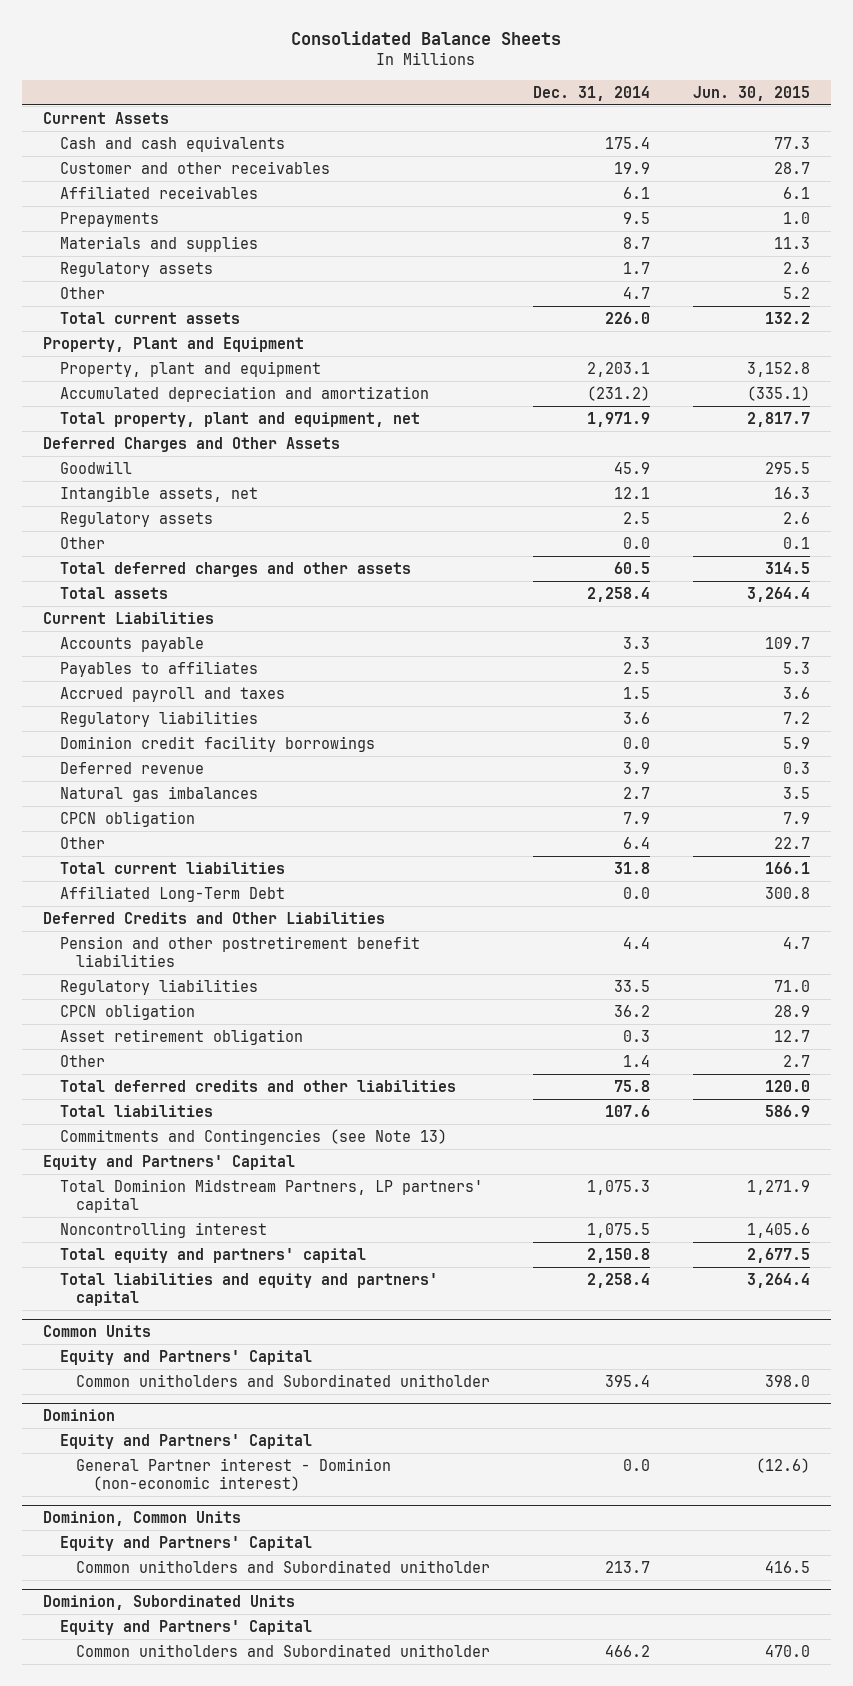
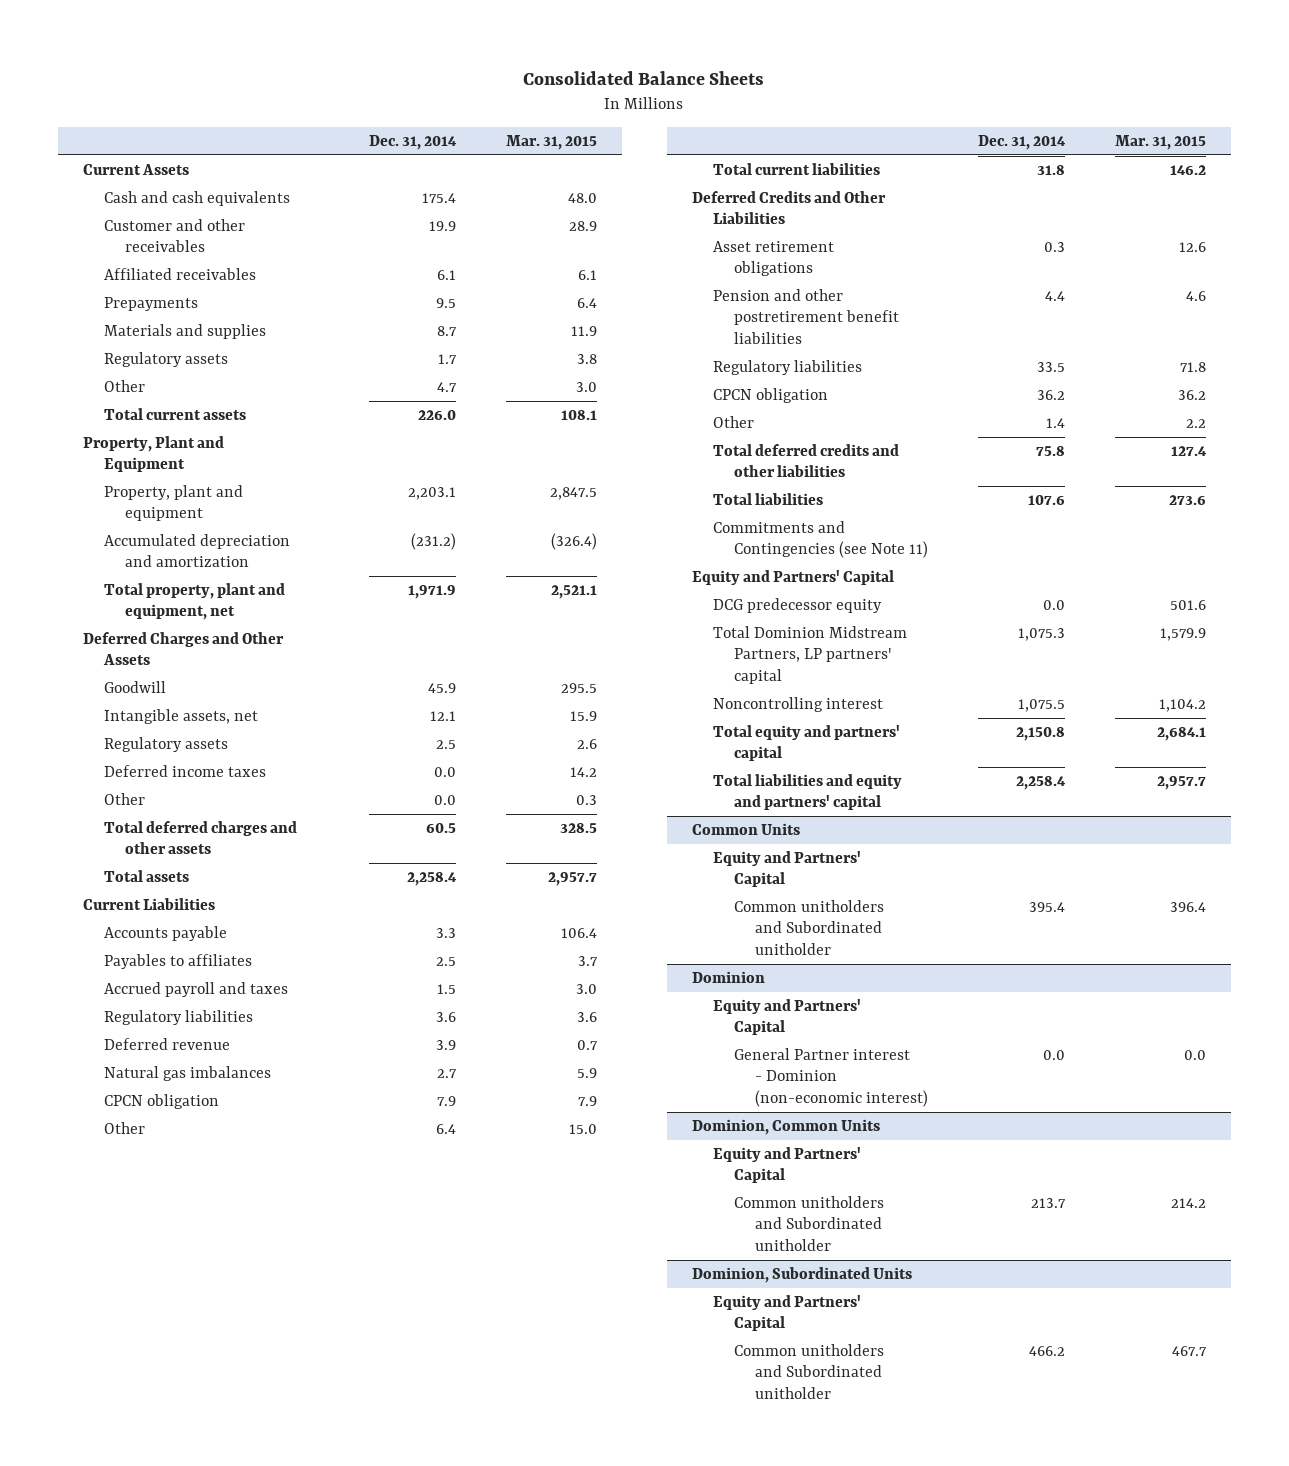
- | Dec. 31, 2014 | Jun. 30, 2015
+ | Dec. 31, 2014 | Mar. 31, 2015
+ Deferred income taxes | 0.0 | 14.2
- Dominion credit facility borrowings | 0.0 | 5.9
- Affiliated Long-Term Debt | 0.0 | 300.8
+ Asset retirement obligations | 0.3 | 12.6
- Asset retirement obligation | 0.3 | 12.7
- Commitments and Contingencies (see Note 13)
+ Commitments and Contingencies (see Note 11)
+ DCG predecessor equity | 0.0 | 501.6

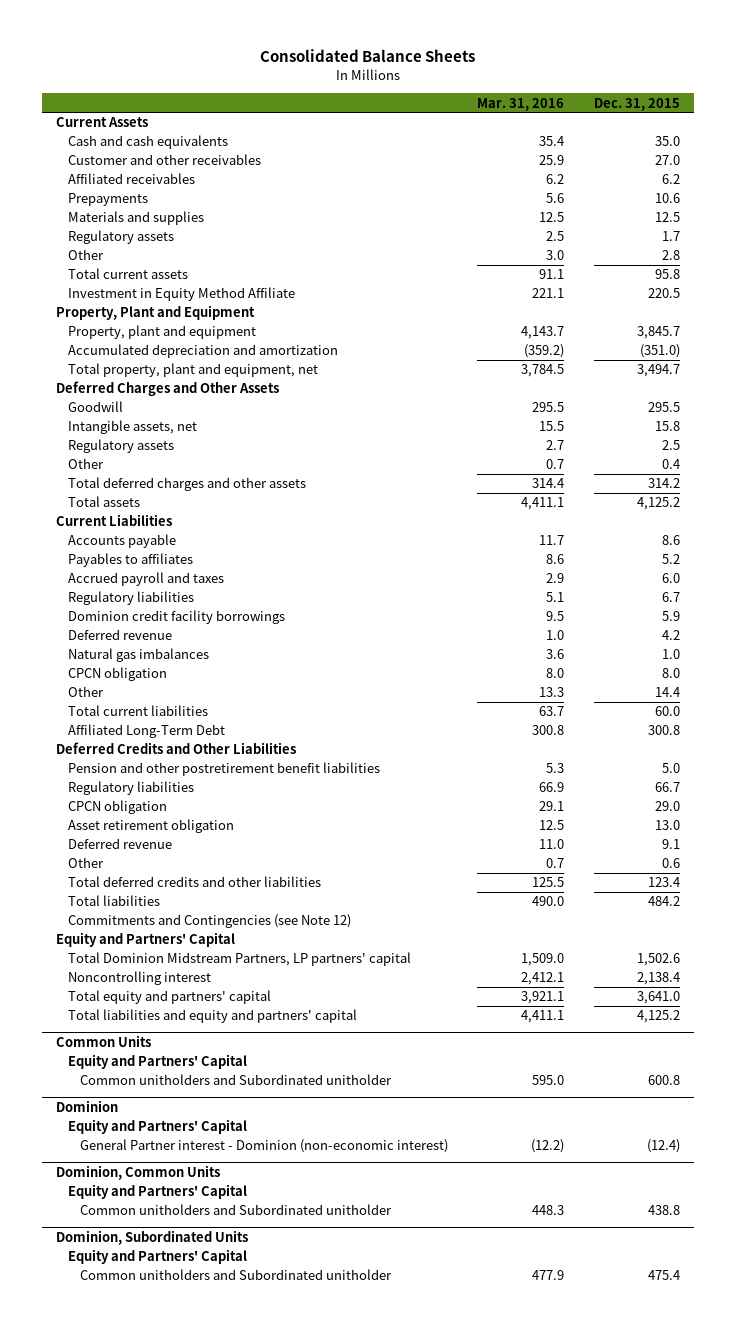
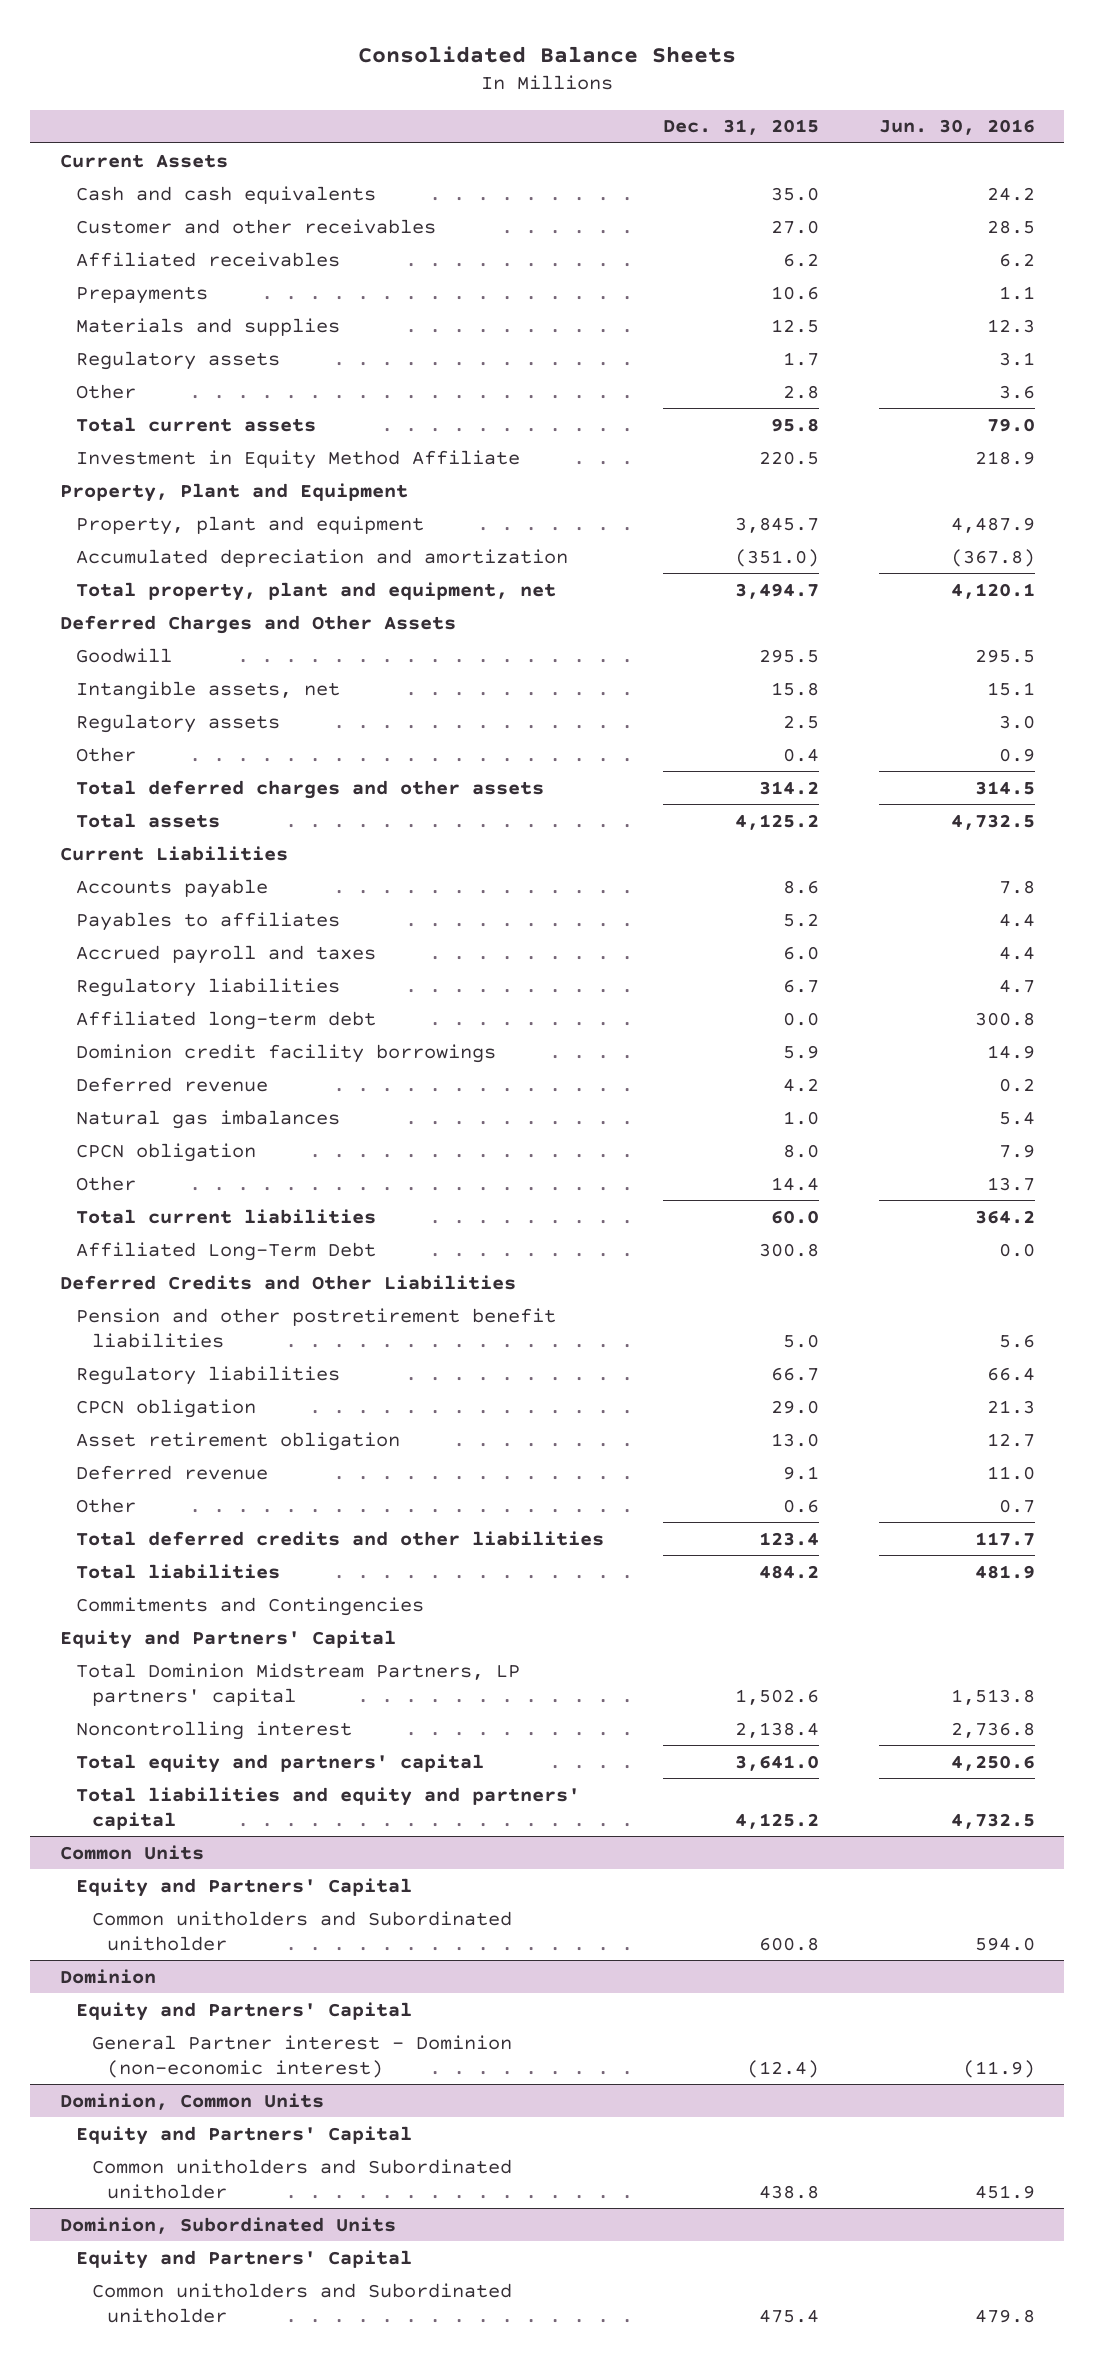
- | Mar. 31, 2016 | Dec. 31, 2015
+ | Dec. 31, 2015 | Jun. 30, 2016
+ Affiliated long-term debt | 0.0 | 300.8
- Commitments and Contingencies (see Note 12)
+ Commitments and Contingencies

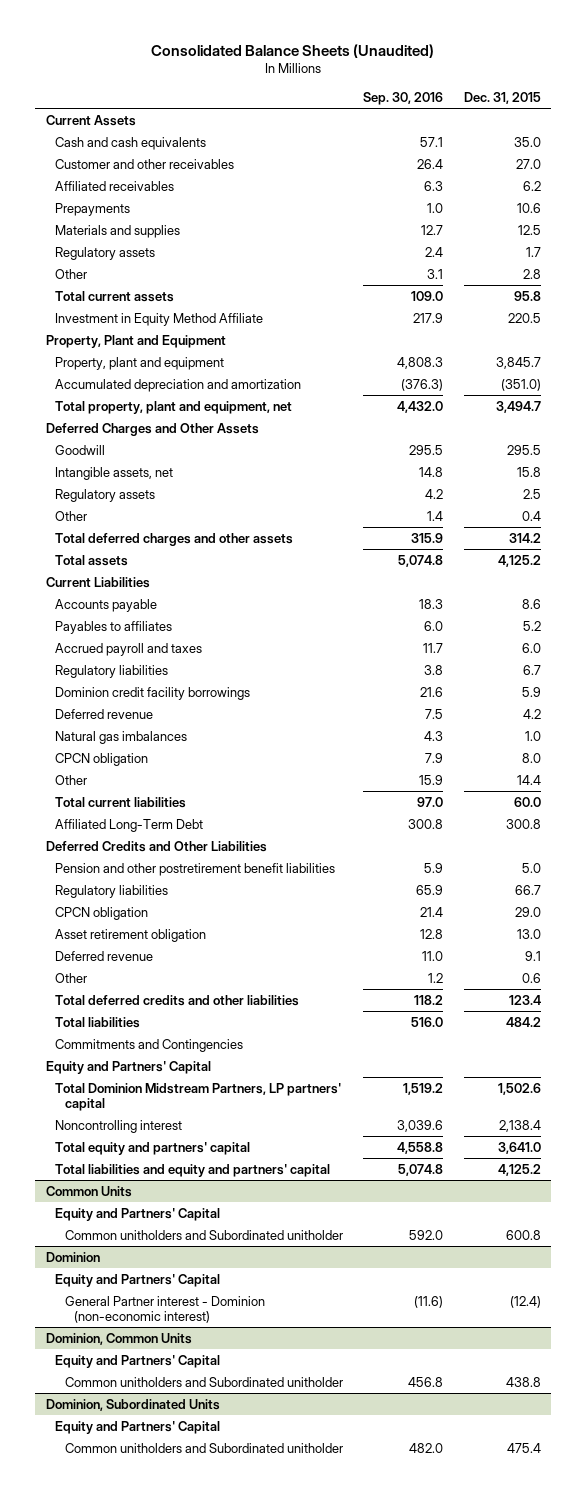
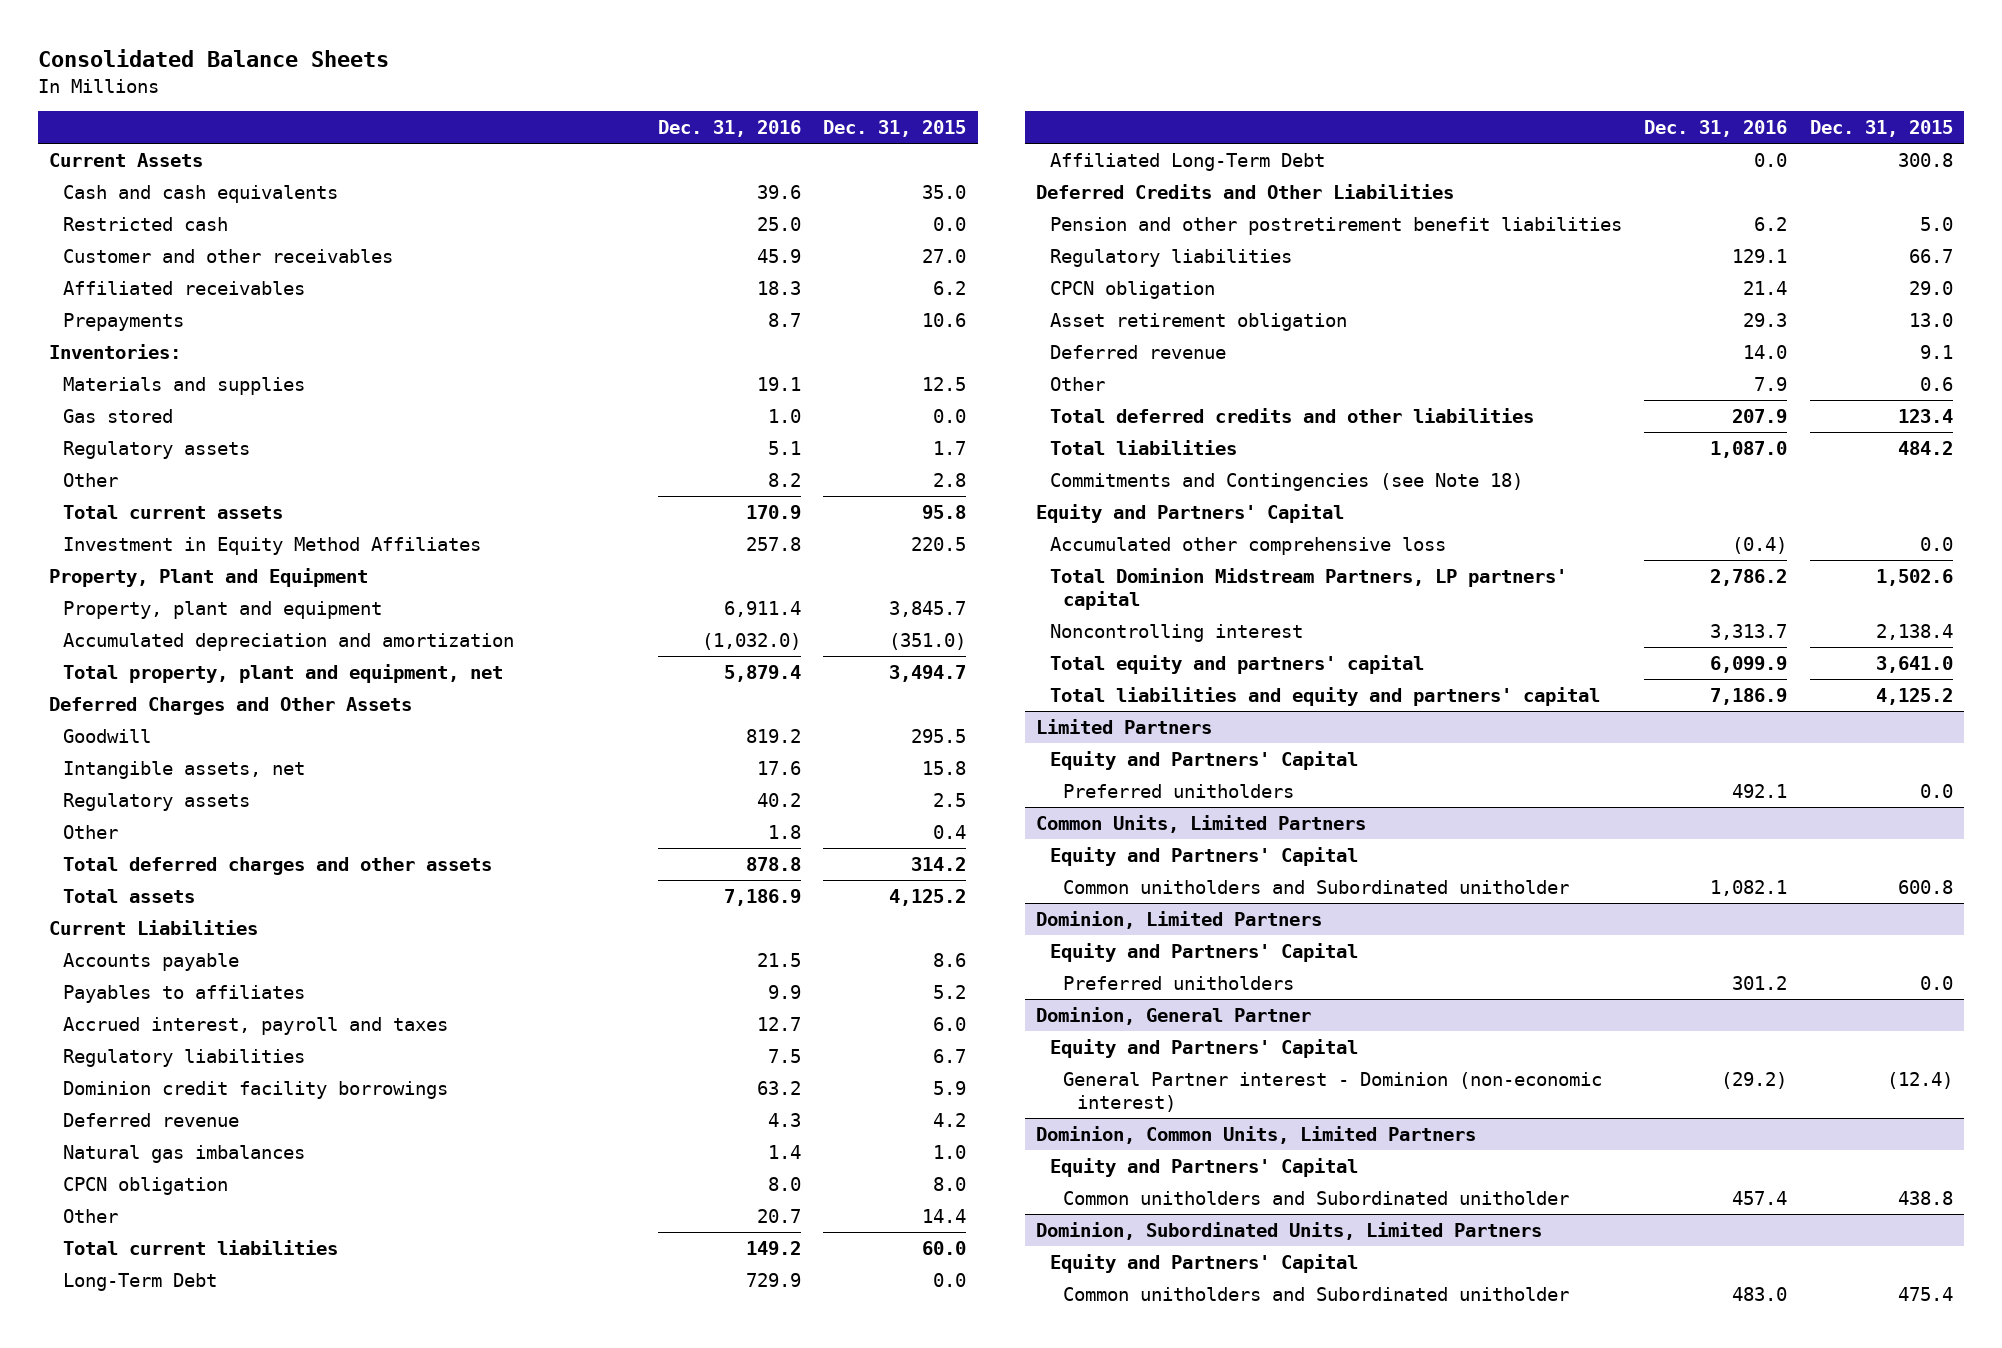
- Consolidated Balance Sheets (Unaudited)
+ Consolidated Balance Sheets
- | Sep. 30, 2016 | Dec. 31, 2015
+ | Dec. 31, 2016 | Dec. 31, 2015
+ Restricted cash | 25.0 | 0.0
+ Inventories:
+ Gas stored | 1.0 | 0.0
- Investment in Equity Method Affiliate | 217.9 | 220.5
+ Investment in Equity Method Affiliates | 257.8 | 220.5
- Accrued payroll and taxes | 11.7 | 6.0
+ Accrued interest, payroll and taxes | 12.7 | 6.0
+ Long-Term Debt | 729.9 | 0.0
- Commitments and Contingencies
+ Commitments and Contingencies (see Note 18)
+ Accumulated other comprehensive loss | (0.4) | 0.0
- Common Units
+ Limited Partners
+ Preferred unitholders | 492.1 | 0.0
+ Common Units, Limited Partners
+ Equity and Partners' Capital
- Dominion
+ Dominion, Limited Partners
+ Preferred unitholders | 301.2 | 0.0
+ Dominion, General Partner
+ Equity and Partners' Capital
- Dominion, Common Units
+ Dominion, Common Units, Limited Partners
- Dominion, Subordinated Units
+ Dominion, Subordinated Units, Limited Partners

